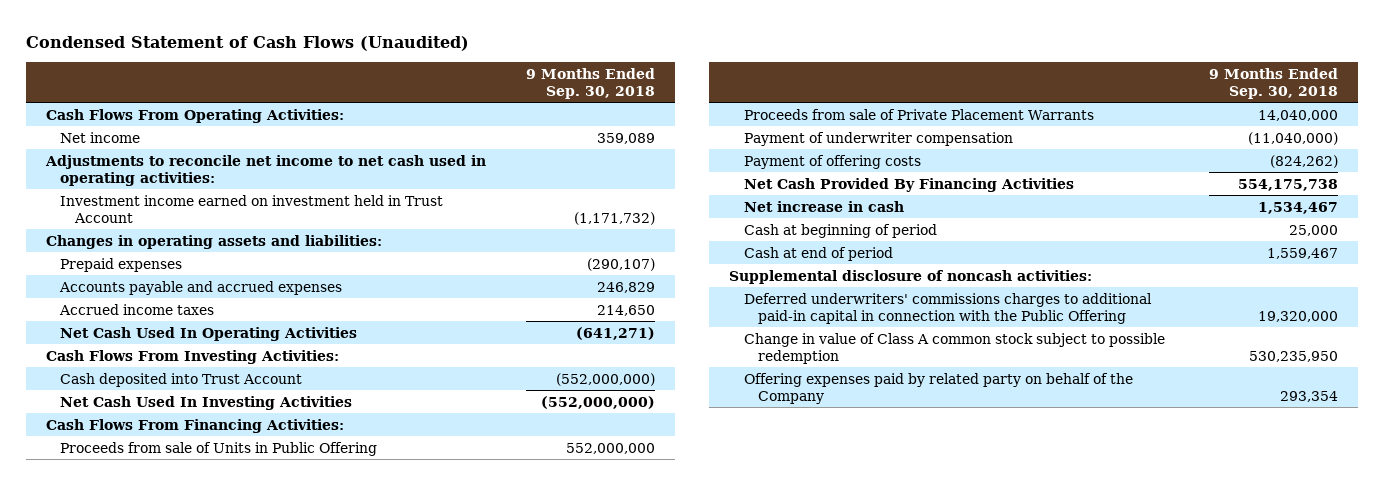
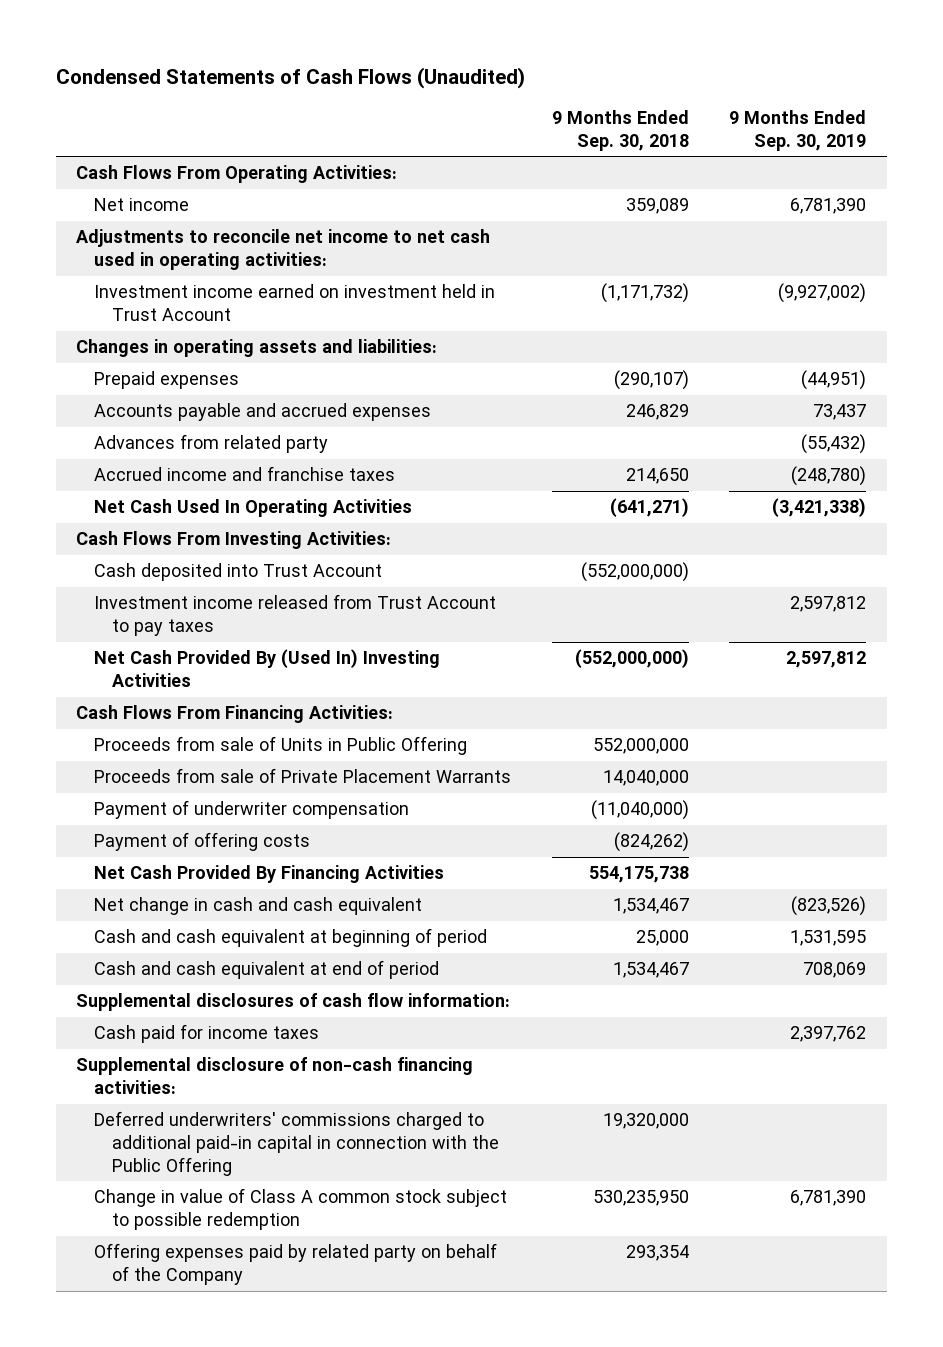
- Condensed Statement of Cash Flows (Unaudited)
+ Condensed Statements of Cash Flows (Unaudited)
- | 9 Months Ended Sep. 30, 2018
+ | 9 Months Ended Sep. 30, 2018 | 9 Months Ended Sep. 30, 2019
- Accrued income taxes | 214,650
+ Advances from related party | | (55,432)
+ Accrued income and franchise taxes | 214,650 | (248,780)
- Net Cash Used In Investing Activities | (552,000,000)
+ Investment income released from Trust Account to pay taxes | | 2,597,812
+ Net Cash Provided By (Used In) Investing Activities | (552,000,000) | 2,597,812
- Net increase in cash | 1,534,467
- Cash at beginning of period | 25,000
- Cash at end of period | 1,559,467
- Supplemental disclosure of noncash activities:
- Deferred underwriters' commissions charges to additional paid-in capital in connection with the Public Offering | 19,320,000
+ Net change in cash and cash equivalent | 1,534,467 | (823,526)
+ Cash and cash equivalent at beginning of period | 25,000 | 1,531,595
+ Cash and cash equivalent at end of period | 1,534,467 | 708,069
+ Supplemental disclosures of cash flow information:
+ Cash paid for income taxes | | 2,397,762
+ Supplemental disclosure of non-cash financing activities:
+ Deferred underwriters' commissions charged to additional paid-in capital in connection with the Public Offering | 19,320,000 |

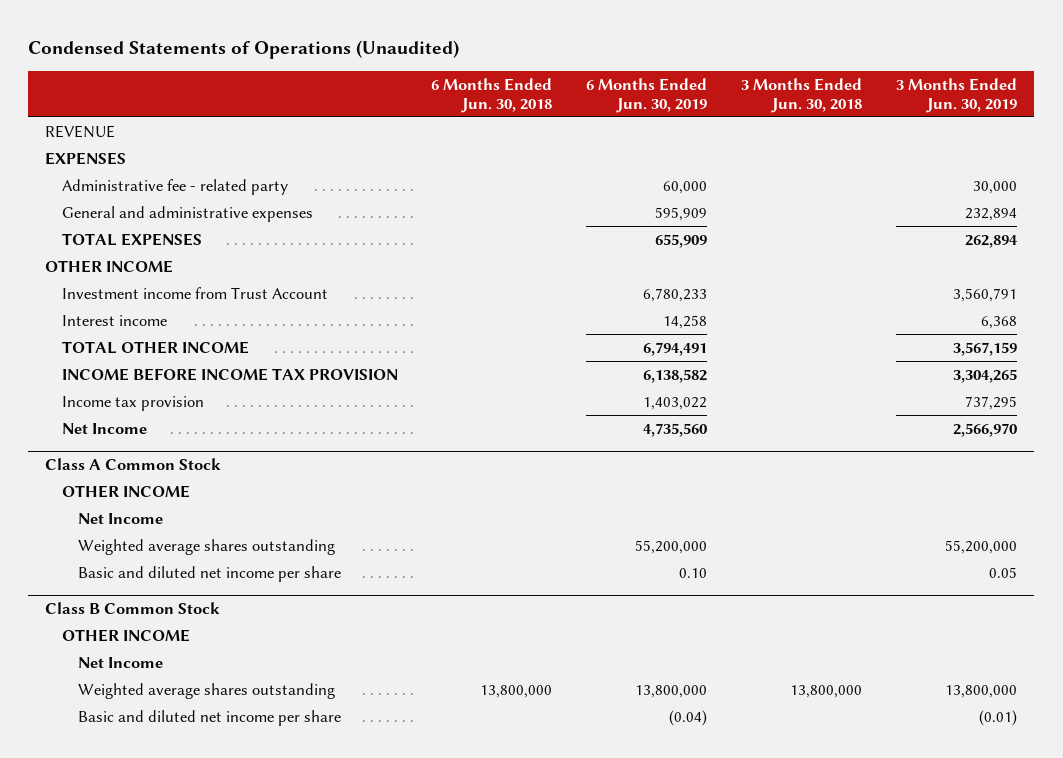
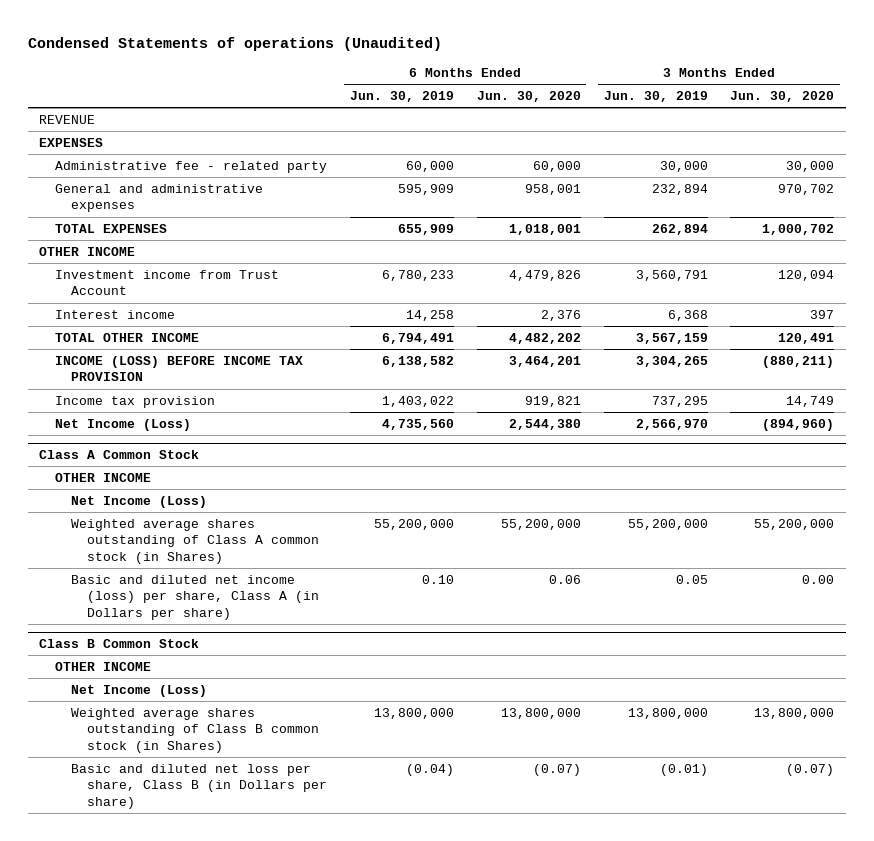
- Condensed Statements of Operations (Unaudited)
+ Condensed Statements of operations (Unaudited)
- | 6 Months Ended Jun. 30, 2018 | 6 Months Ended Jun. 30, 2019 | 3 Months Ended Jun. 30, 2018 | 3 Months Ended Jun. 30, 2019
+ | 6 Months Ended Jun. 30, 2019 | 6 Months Ended Jun. 30, 2020 | 3 Months Ended Jun. 30, 2019 | 3 Months Ended Jun. 30, 2020
- INCOME BEFORE INCOME TAX PROVISION | | 6,138,582 | | 3,304,265
+ INCOME (LOSS) BEFORE INCOME TAX PROVISION | 6,138,582 | 3,464,201 | 3,304,265 | (880,211)
- Net Income | | 4,735,560 | | 2,566,970
+ Net Income (Loss) | 4,735,560 | 2,544,380 | 2,566,970 | (894,960)
@ Class A Common Stock
- Net Income
- Weighted average shares outstanding | | 55,200,000 | | 55,200,000
- Basic and diluted net income per share | | 0.10 | | 0.05
+ Net Income (Loss)
+ Weighted average shares outstanding of Class A common stock (in Shares) | 55,200,000 | 55,200,000 | 55,200,000 | 55,200,000
+ Basic and diluted net income (loss) per share, Class A (in Dollars per share) | 0.10 | 0.06 | 0.05 | 0.00
@ Class B Common Stock
- Net Income
- Weighted average shares outstanding | 13,800,000 | 13,800,000 | 13,800,000 | 13,800,000
- Basic and diluted net income per share | | (0.04) | | (0.01)
+ Net Income (Loss)
+ Weighted average shares outstanding of Class B common stock (in Shares) | 13,800,000 | 13,800,000 | 13,800,000 | 13,800,000
+ Basic and diluted net loss per share, Class B (in Dollars per share) | (0.04) | (0.07) | (0.01) | (0.07)

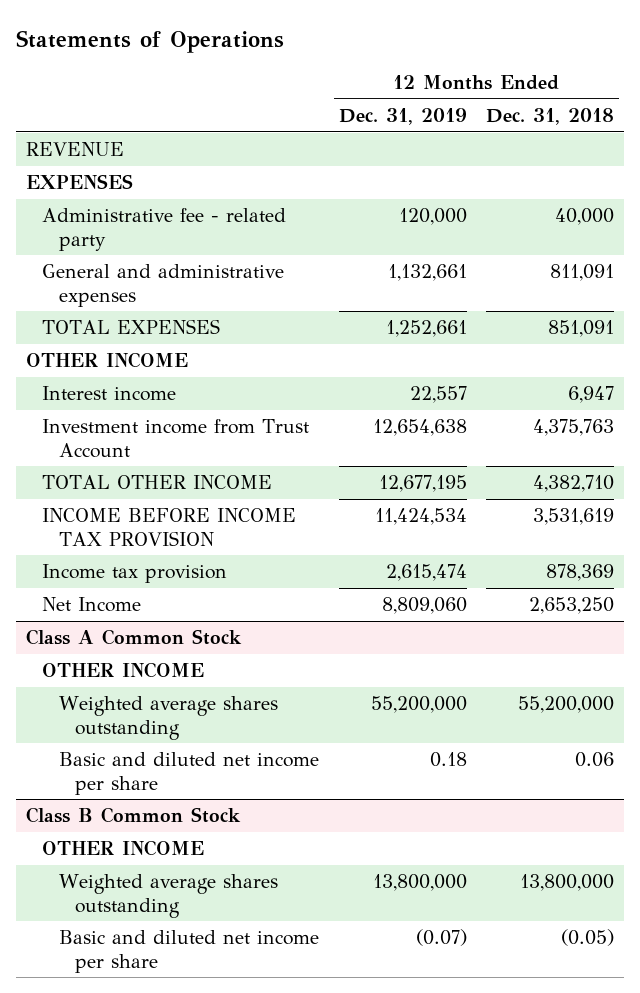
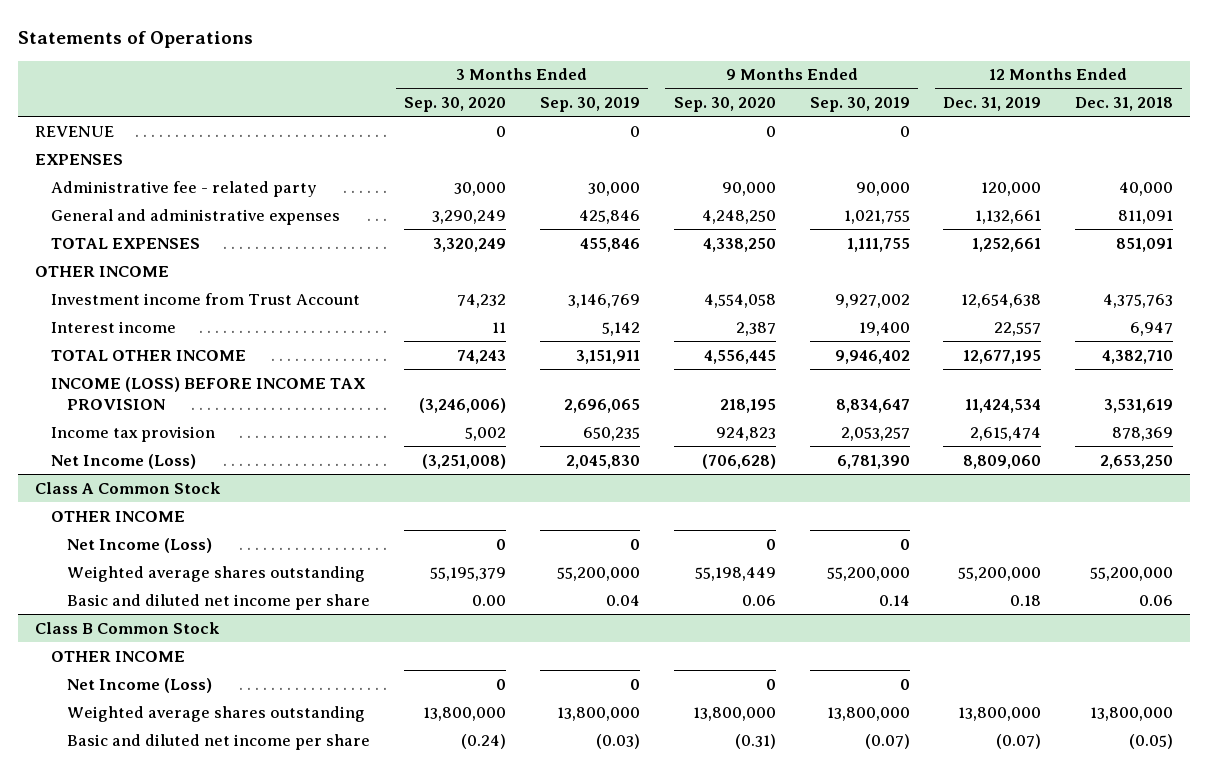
- | 12 Months Ended Dec. 31, 2019 | 12 Months Ended Dec. 31, 2018
+ | 3 Months Ended Sep. 30, 2020 | 3 Months Ended Sep. 30, 2019 | 9 Months Ended Sep. 30, 2020 | 9 Months Ended Sep. 30, 2019 | 12 Months Ended Dec. 31, 2019 | 12 Months Ended Dec. 31, 2018
moved down: Interest income | 11 | 5,142 | 2,387 | 19,400 | 22,557 | 6,947
- INCOME BEFORE INCOME TAX PROVISION | 11,424,534 | 3,531,619
+ INCOME (LOSS) BEFORE INCOME TAX PROVISION | (3,246,006) | 2,696,065 | 218,195 | 8,834,647 | 11,424,534 | 3,531,619
- Net Income | 8,809,060 | 2,653,250
+ Net Income (Loss) | (3,251,008) | 2,045,830 | (706,628) | 6,781,390 | 8,809,060 | 2,653,250
@ Class A Common Stock
+ Net Income (Loss) | 0 | 0 | 0 | 0 | |
@ Class B Common Stock
+ Net Income (Loss) | 0 | 0 | 0 | 0 | |

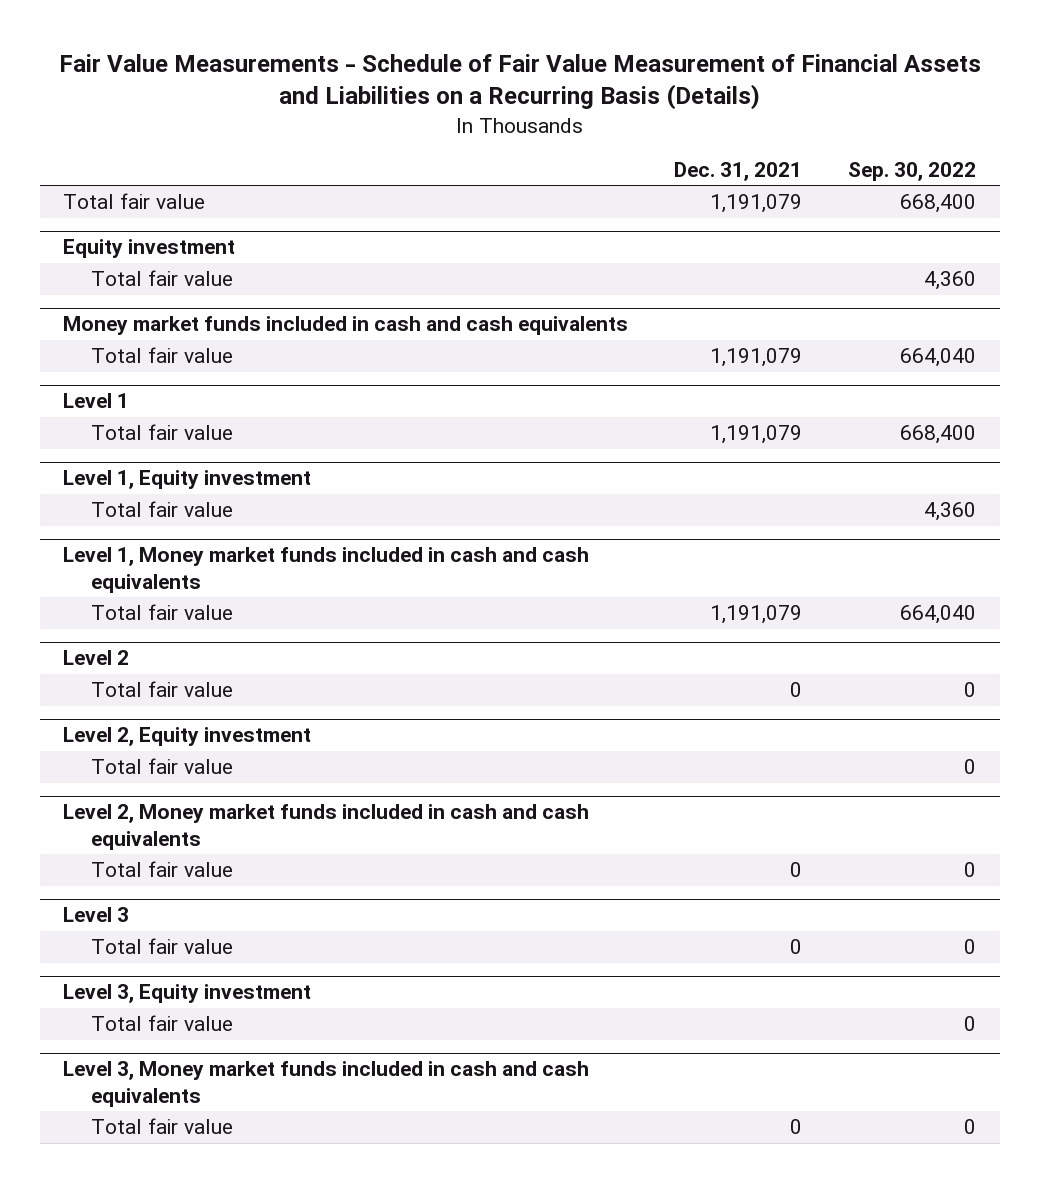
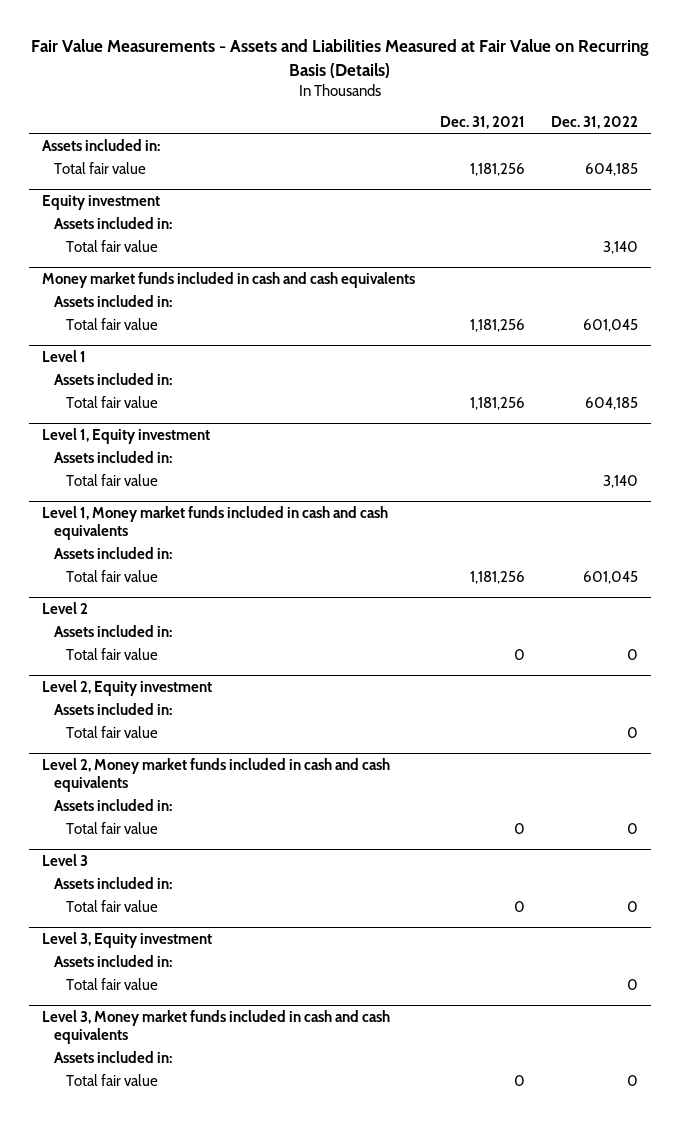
- Fair Value Measurements - Schedule of Fair Value Measurement of Financial Assets and Liabilities on a Recurring Basis (Details)
+ Fair Value Measurements - Assets and Liabilities Measured at Fair Value on Recurring Basis (Details)
- | Dec. 31, 2021 | Sep. 30, 2022
+ | Dec. 31, 2021 | Dec. 31, 2022
- Total fair value | 1,191,079 | 668,400
+ Assets included in:
+ Total fair value | 1,181,256 | 604,185
@ Equity investment
+ Assets included in:
@ Money market funds included in cash and cash equivalents
- Total fair value | 1,191,079 | 664,040
+ Assets included in:
+ Total fair value | 1,181,256 | 601,045
@ Level 1
- Total fair value | 1,191,079 | 668,400
+ Assets included in:
+ Total fair value | 1,181,256 | 604,185
@ Level 1, Equity investment
+ Assets included in:
@ Level 1, Money market funds included in cash and cash equivalents
- Total fair value | 1,191,079 | 664,040
+ Assets included in:
+ Total fair value | 1,181,256 | 601,045
@ Level 2
+ Assets included in:
@ Level 2, Equity investment
+ Assets included in:
@ Level 2, Money market funds included in cash and cash equivalents
+ Assets included in:
@ Level 3
+ Assets included in:
@ Level 3, Equity investment
+ Assets included in:
@ Level 3, Money market funds included in cash and cash equivalents
+ Assets included in:

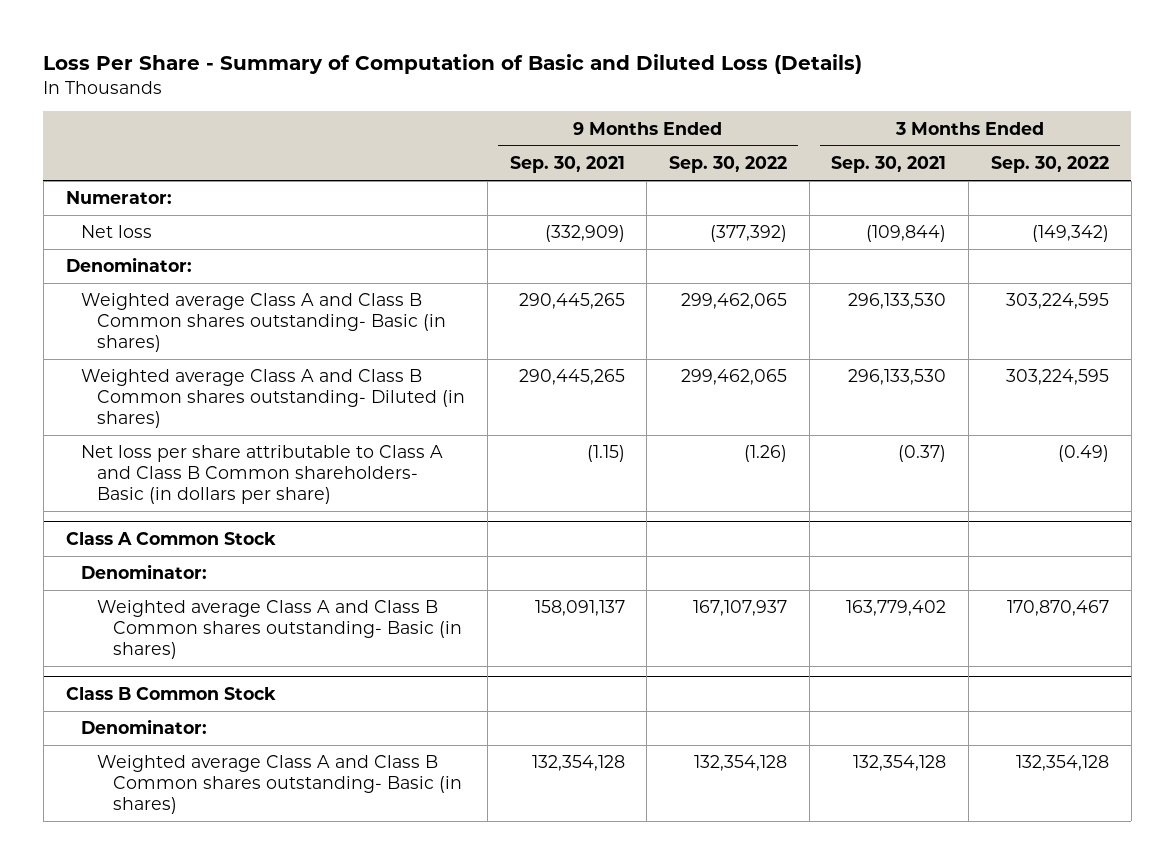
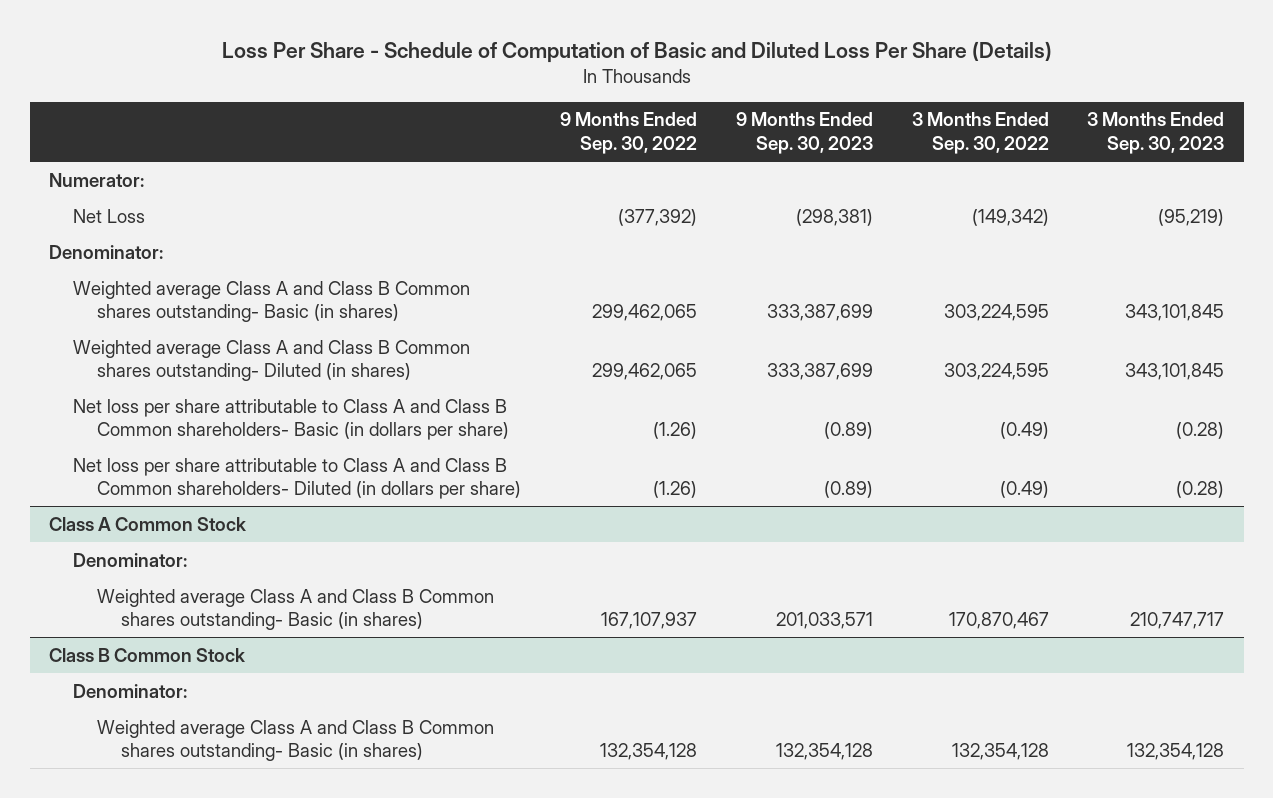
- Loss Per Share - Summary of Computation of Basic and Diluted Loss (Details)
+ Loss Per Share - Schedule of Computation of Basic and Diluted Loss Per Share (Details)
- | 9 Months Ended Sep. 30, 2021 | 9 Months Ended Sep. 30, 2022 | 3 Months Ended Sep. 30, 2021 | 3 Months Ended Sep. 30, 2022
+ | 9 Months Ended Sep. 30, 2022 | 9 Months Ended Sep. 30, 2023 | 3 Months Ended Sep. 30, 2022 | 3 Months Ended Sep. 30, 2023
- Net loss | (332,909) | (377,392) | (109,844) | (149,342)
+ Net Loss | (377,392) | (298,381) | (149,342) | (95,219)
+ Net loss per share attributable to Class A and Class B Common shareholders- Diluted (in dollars per share) | (1.26) | (0.89) | (0.49) | (0.28)

